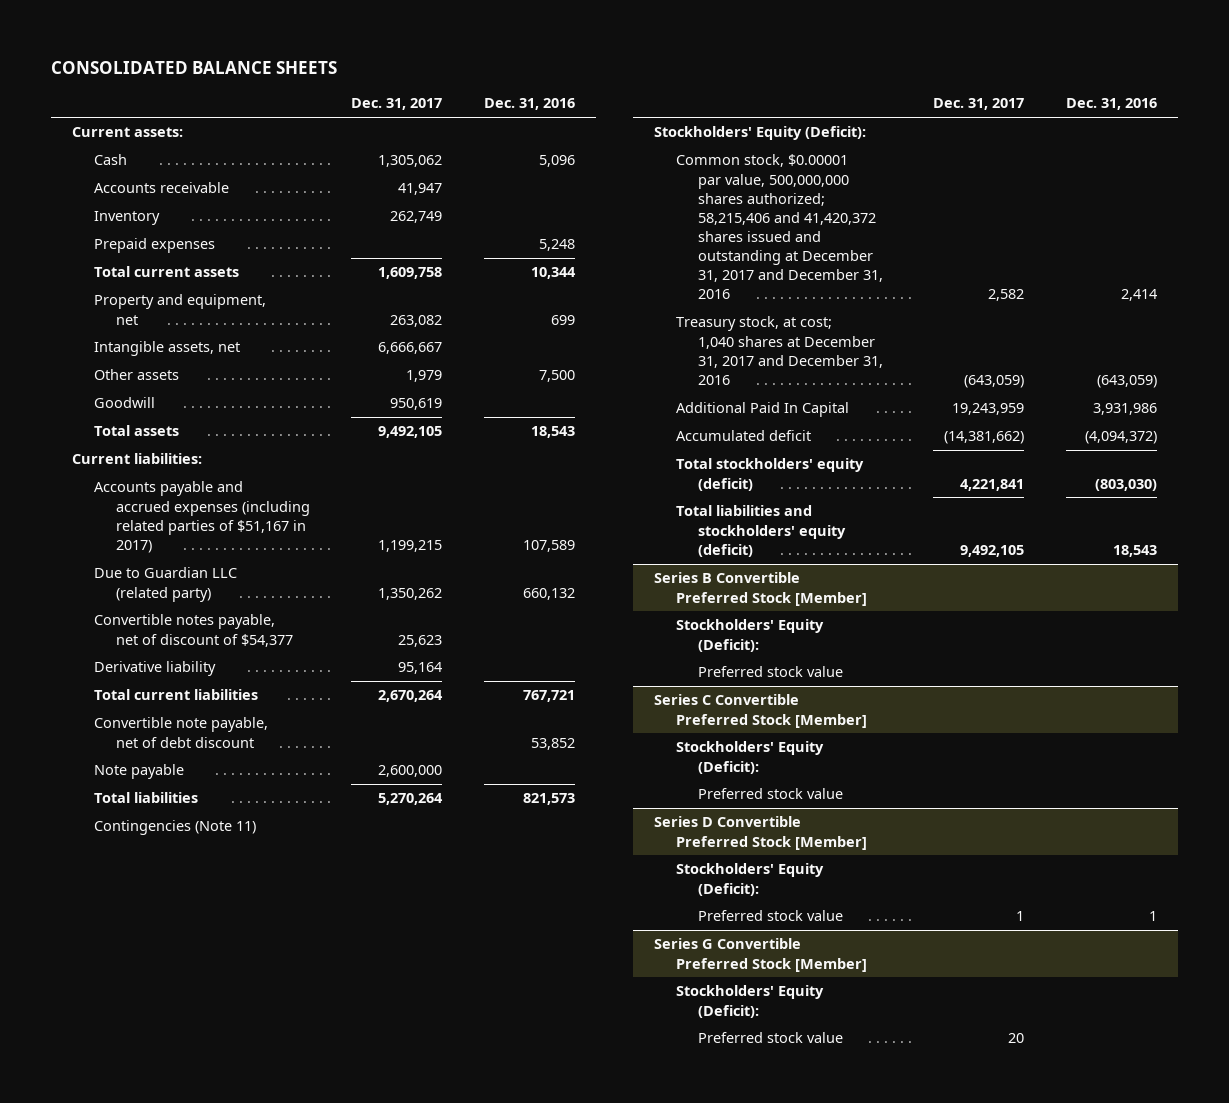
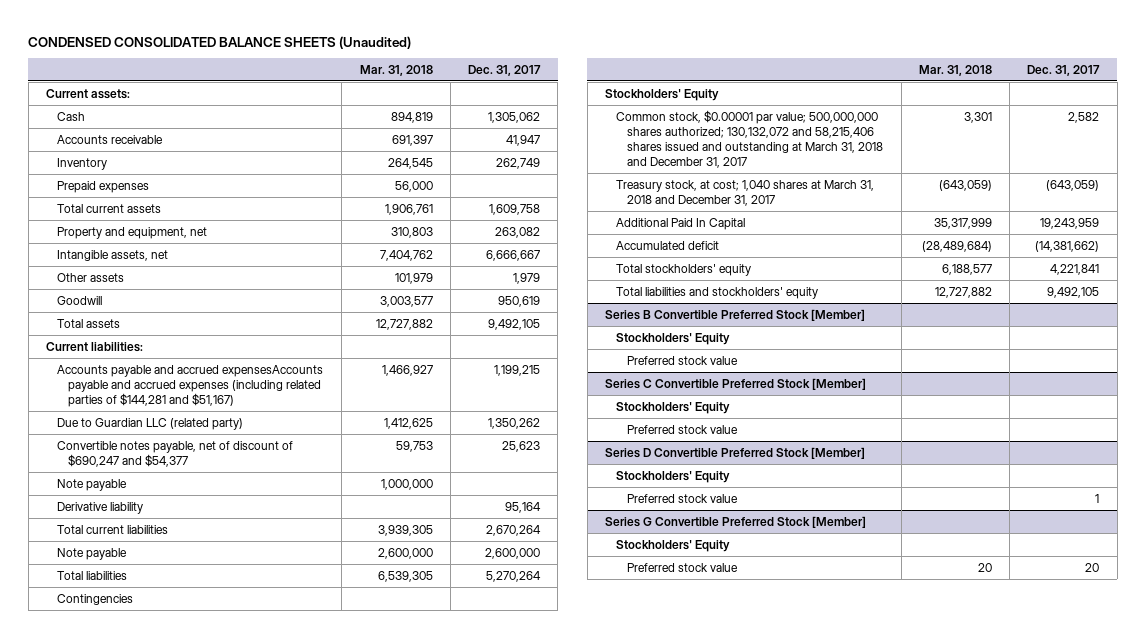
- CONSOLIDATED BALANCE SHEETS
+ CONDENSED CONSOLIDATED BALANCE SHEETS (Unaudited)
- | Dec. 31, 2017 | Dec. 31, 2016
+ | Mar. 31, 2018 | Dec. 31, 2017
- Accounts payable and accrued expenses (including related parties of $51,167 in 2017) | 1,199,215 | 107,589
+ Accounts payable and accrued expensesAccounts payable and accrued expenses (including related parties of $144,281 and $51,167) | 1,466,927 | 1,199,215
- Convertible notes payable, net of discount of $54,377 | 25,623 |
+ Convertible notes payable, net of discount of $690,247 and $54,377 | 59,753 | 25,623
+ Note payable | 1,000,000 |
- Convertible note payable, net of debt discount | | 53,852
- Contingencies (Note 11)
- Stockholders' Equity (Deficit):
- Common stock, $0.00001 par value, 500,000,000 shares authorized; 58,215,406 and 41,420,372 shares issued and outstanding at December 31, 2017 and December 31, 2016 | 2,582 | 2,414
- Treasury stock, at cost; 1,040 shares at December 31, 2017 and December 31, 2016 | (643,059) | (643,059)
+ Contingencies
+ Stockholders' Equity
+ Common stock, $0.00001 par value; 500,000,000 shares authorized; 130,132,072 and 58,215,406 shares issued and outstanding at March 31, 2018 and December 31, 2017 | 3,301 | 2,582
+ Treasury stock, at cost; 1,040 shares at March 31, 2018 and December 31, 2017 | (643,059) | (643,059)
- Total stockholders' equity (deficit) | 4,221,841 | (803,030)
- Total liabilities and stockholders' equity (deficit) | 9,492,105 | 18,543
+ Total stockholders' equity | 6,188,577 | 4,221,841
+ Total liabilities and stockholders' equity | 12,727,882 | 9,492,105
@ Series B Convertible Preferred Stock [Member]
- Stockholders' Equity (Deficit):
+ Stockholders' Equity
@ Series C Convertible Preferred Stock [Member]
- Stockholders' Equity (Deficit):
+ Stockholders' Equity
@ Series D Convertible Preferred Stock [Member]
- Stockholders' Equity (Deficit):
+ Stockholders' Equity
@ Series G Convertible Preferred Stock [Member]
- Stockholders' Equity (Deficit):
+ Stockholders' Equity

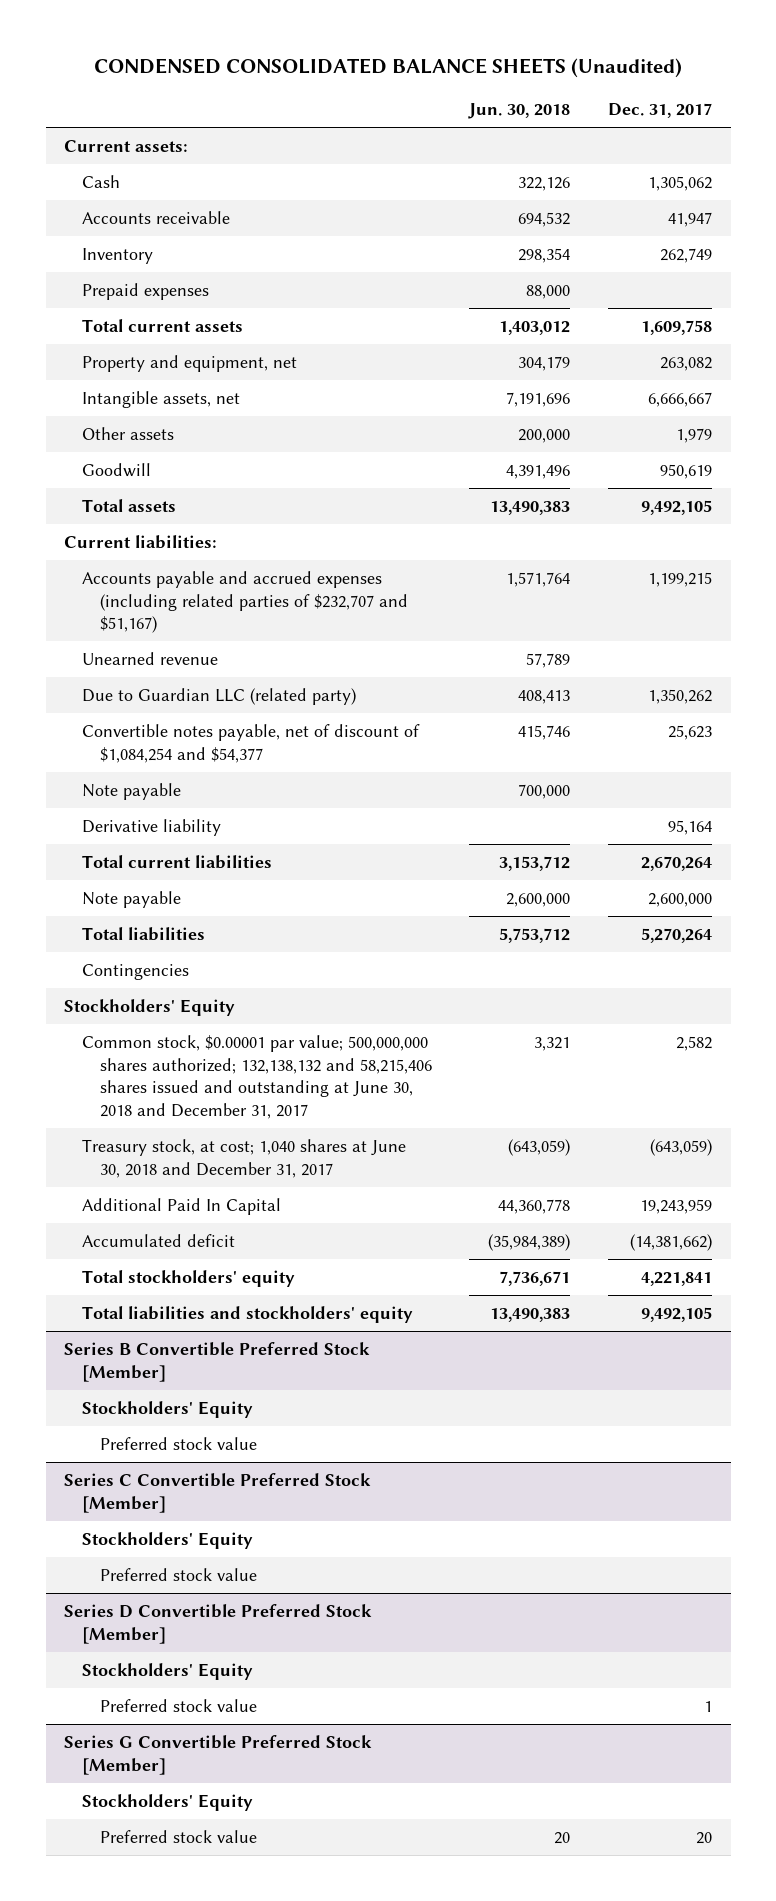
- | Mar. 31, 2018 | Dec. 31, 2017
+ | Jun. 30, 2018 | Dec. 31, 2017
- Accounts payable and accrued expensesAccounts payable and accrued expenses (including related parties of $144,281 and $51,167) | 1,466,927 | 1,199,215
+ Accounts payable and accrued expenses (including related parties of $232,707 and $51,167) | 1,571,764 | 1,199,215
+ Unearned revenue | 57,789 |
- Convertible notes payable, net of discount of $690,247 and $54,377 | 59,753 | 25,623
+ Convertible notes payable, net of discount of $1,084,254 and $54,377 | 415,746 | 25,623
- Common stock, $0.00001 par value; 500,000,000 shares authorized; 130,132,072 and 58,215,406 shares issued and outstanding at March 31, 2018 and December 31, 2017 | 3,301 | 2,582
- Treasury stock, at cost; 1,040 shares at March 31, 2018 and December 31, 2017 | (643,059) | (643,059)
+ Common stock, $0.00001 par value; 500,000,000 shares authorized; 132,138,132 and 58,215,406 shares issued and outstanding at June 30, 2018 and December 31, 2017 | 3,321 | 2,582
+ Treasury stock, at cost; 1,040 shares at June 30, 2018 and December 31, 2017 | (643,059) | (643,059)

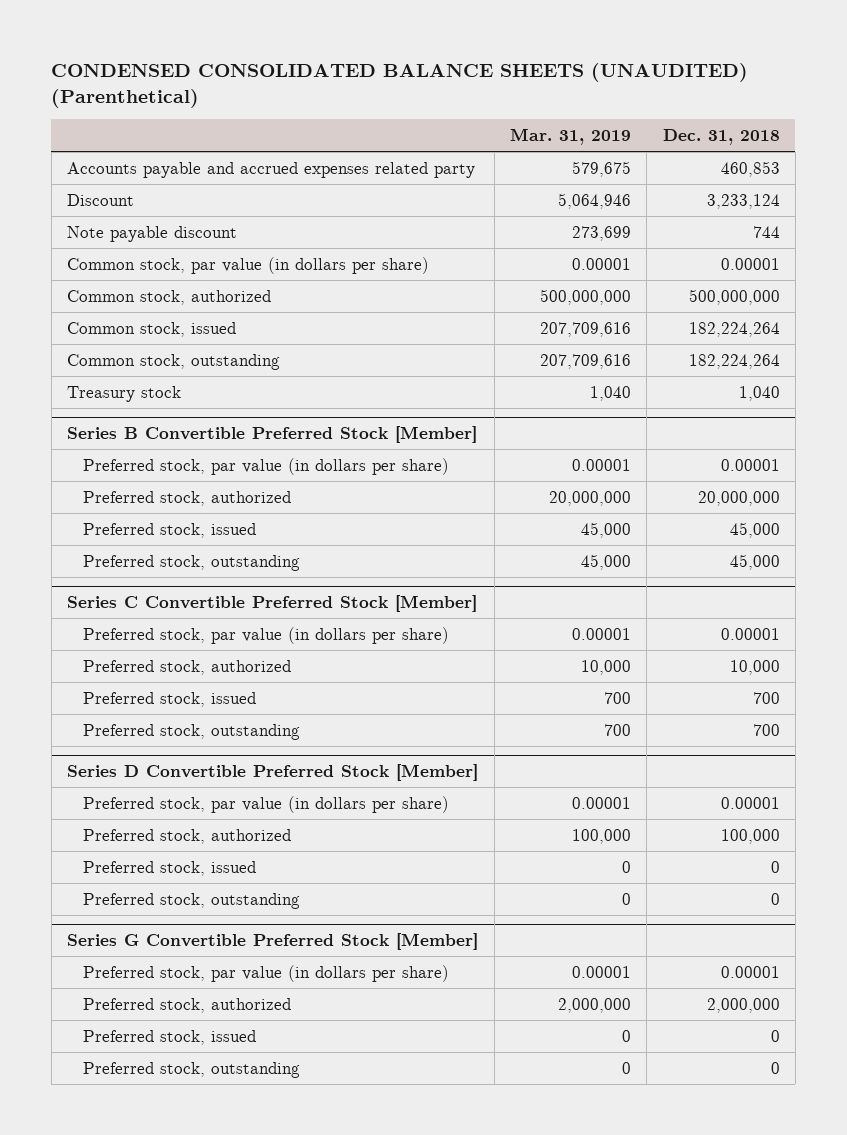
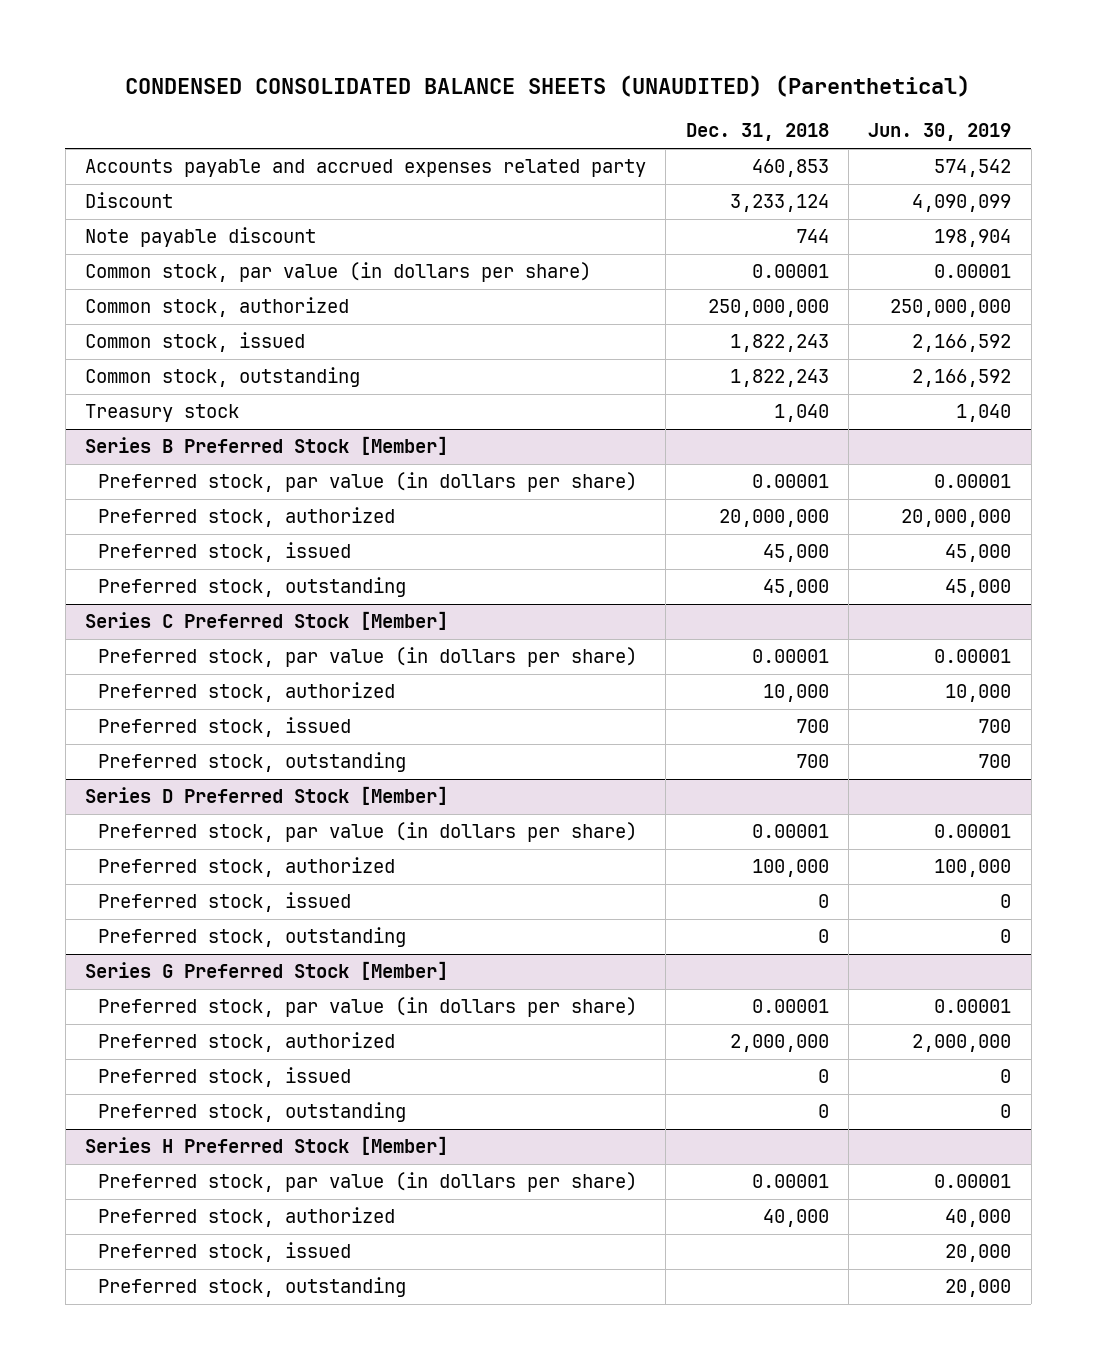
- | Mar. 31, 2019 | Dec. 31, 2018
+ | Dec. 31, 2018 | Jun. 30, 2019
- Common stock, authorized | 500,000,000 | 500,000,000
- Common stock, issued | 207,709,616 | 182,224,264
- Common stock, outstanding | 207,709,616 | 182,224,264
+ Common stock, authorized | 250,000,000 | 250,000,000
+ Common stock, issued | 1,822,243 | 2,166,592
+ Common stock, outstanding | 1,822,243 | 2,166,592
- Series B Convertible Preferred Stock [Member]
+ Series B Preferred Stock [Member]
- Series C Convertible Preferred Stock [Member]
+ Series C Preferred Stock [Member]
- Series D Convertible Preferred Stock [Member]
+ Series D Preferred Stock [Member]
- Series G Convertible Preferred Stock [Member]
+ Series G Preferred Stock [Member]
+ Series H Preferred Stock [Member]
+ Preferred stock, par value (in dollars per share) | 0.00001 | 0.00001
+ Preferred stock, authorized | 40,000 | 40,000
+ Preferred stock, issued | | 20,000
+ Preferred stock, outstanding | | 20,000

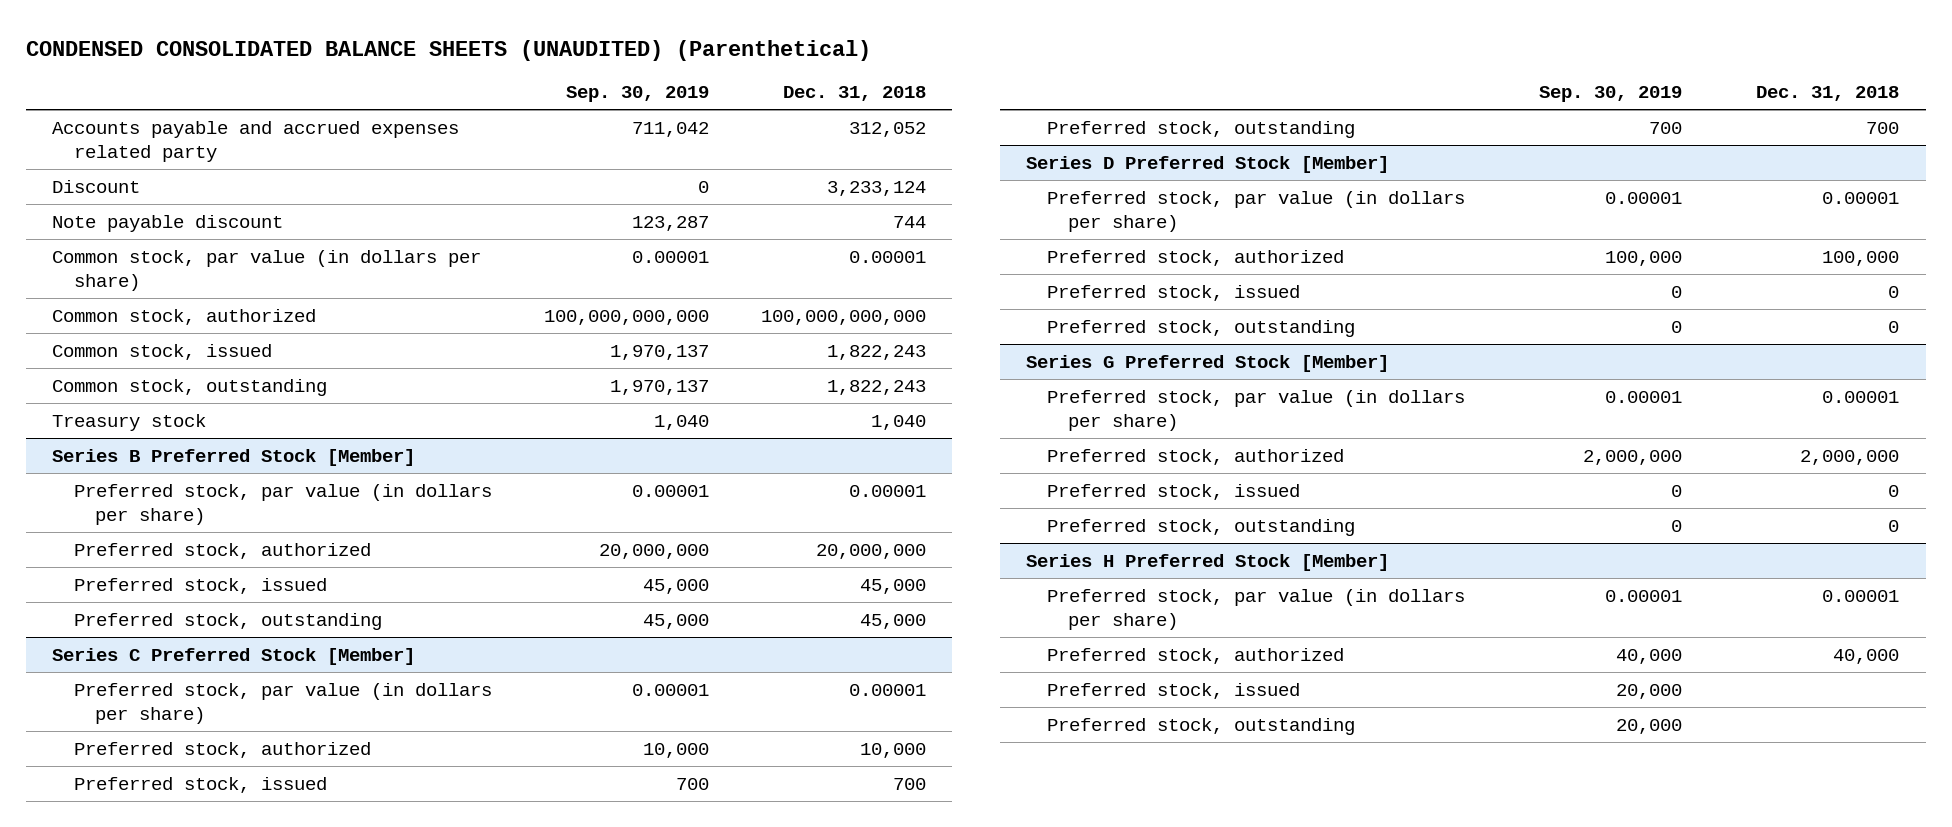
- | Dec. 31, 2018 | Jun. 30, 2019
+ | Sep. 30, 2019 | Dec. 31, 2018
- Accounts payable and accrued expenses related party | 460,853 | 574,542
+ Accounts payable and accrued expenses related party | 711,042 | 312,052
- Common stock, authorized | 250,000,000 | 250,000,000
+ Common stock, authorized | 100,000,000,000 | 100,000,000,000

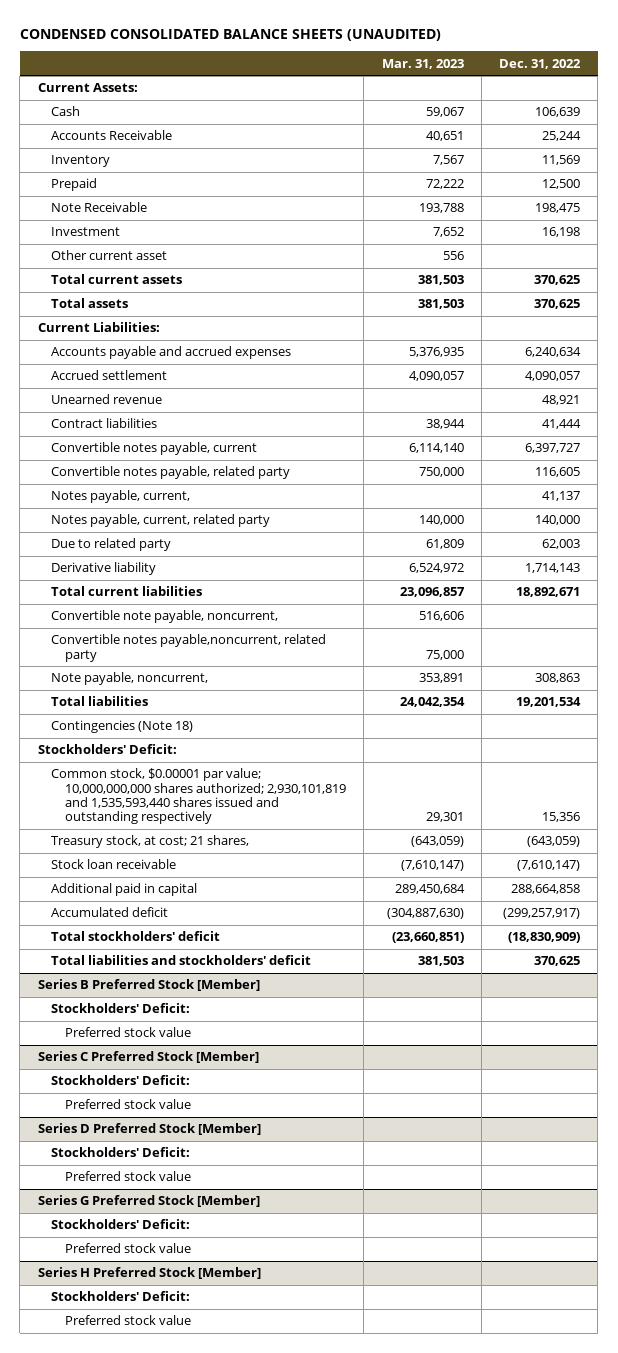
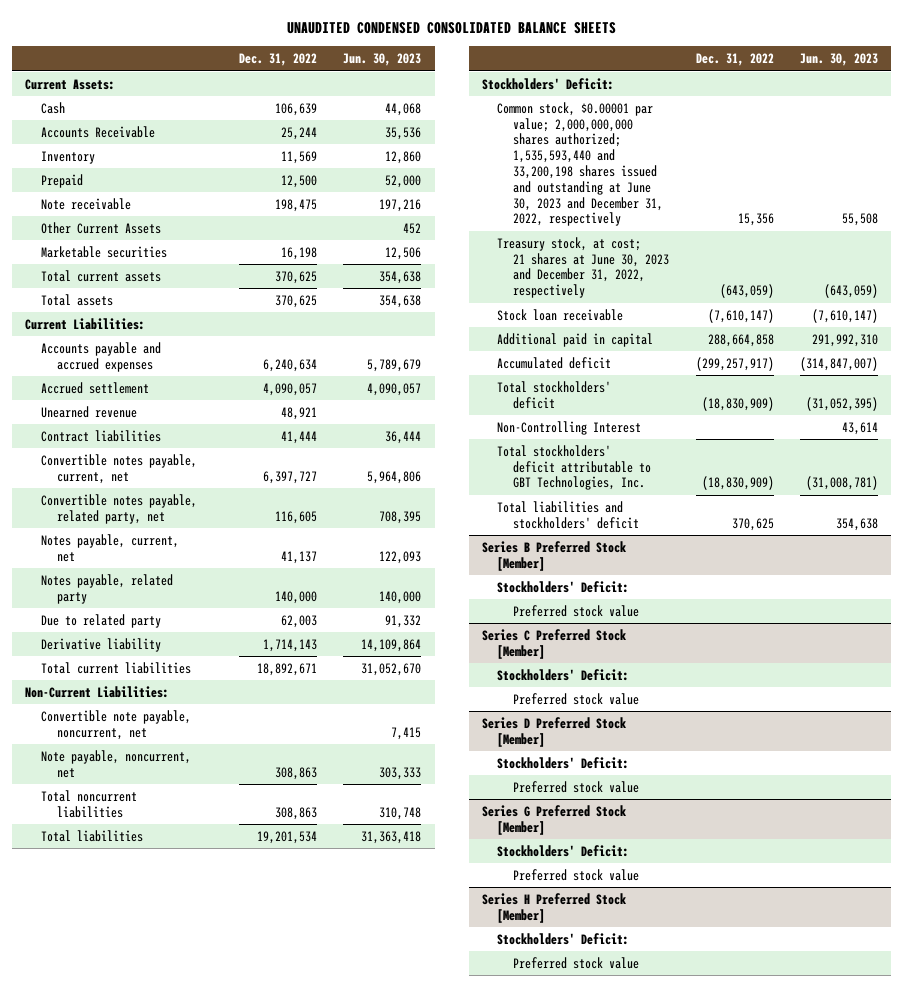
- CONDENSED CONSOLIDATED BALANCE SHEETS (UNAUDITED)
+ UNAUDITED CONDENSED CONSOLIDATED BALANCE SHEETS
- | Mar. 31, 2023 | Dec. 31, 2022
+ | Dec. 31, 2022 | Jun. 30, 2023
- Note Receivable | 193,788 | 198,475
- Investment | 7,652 | 16,198
- Other current asset | 556 |
+ Note receivable | 198,475 | 197,216
+ Other Current Assets | | 452
+ Marketable securities | 16,198 | 12,506
- Convertible notes payable, current | 6,114,140 | 6,397,727
- Convertible notes payable, related party | 750,000 | 116,605
- Notes payable, current, | | 41,137
- Notes payable, current, related party | 140,000 | 140,000
+ Convertible notes payable, current, net | 6,397,727 | 5,964,806
+ Convertible notes payable, related party, net | 116,605 | 708,395
+ Notes payable, current, net | 41,137 | 122,093
+ Notes payable, related party | 140,000 | 140,000
- Convertible note payable, noncurrent, | 516,606 |
- Convertible notes payable,noncurrent, related party | 75,000 |
- Note payable, noncurrent, | 353,891 | 308,863
+ Non-Current Liabilities:
+ Convertible note payable, noncurrent, net | | 7,415
+ Note payable, noncurrent, net | 308,863 | 303,333
+ Total noncurrent liabilities | 308,863 | 310,748
- Contingencies (Note 18)
- Common stock, $0.00001 par value; 10,000,000,000 shares authorized; 2,930,101,819 and 1,535,593,440 shares issued and outstanding respectively | 29,301 | 15,356
- Treasury stock, at cost; 21 shares, | (643,059) | (643,059)
+ Common stock, $0.00001 par value; 2,000,000,000 shares authorized; 1,535,593,440 and 33,200,198 shares issued and outstanding at June 30, 2023 and December 31, 2022, respectively | 15,356 | 55,508
+ Treasury stock, at cost; 21 shares at June 30, 2023 and December 31, 2022, respectively | (643,059) | (643,059)
+ Non-Controlling Interest | | 43,614
+ Total stockholders' deficit attributable to GBT Technologies, Inc. | (18,830,909) | (31,008,781)

